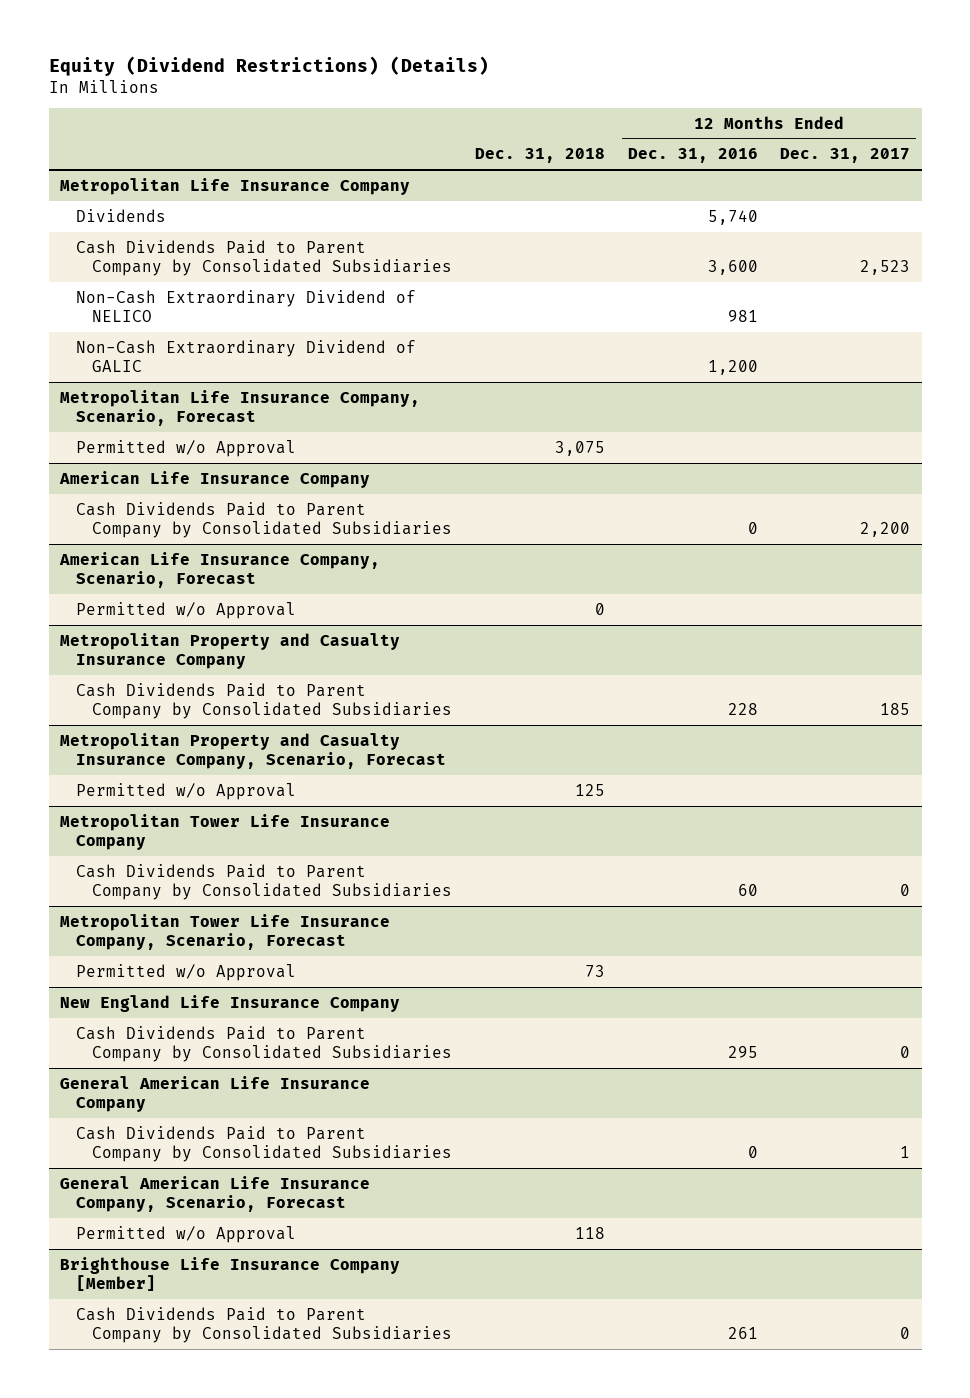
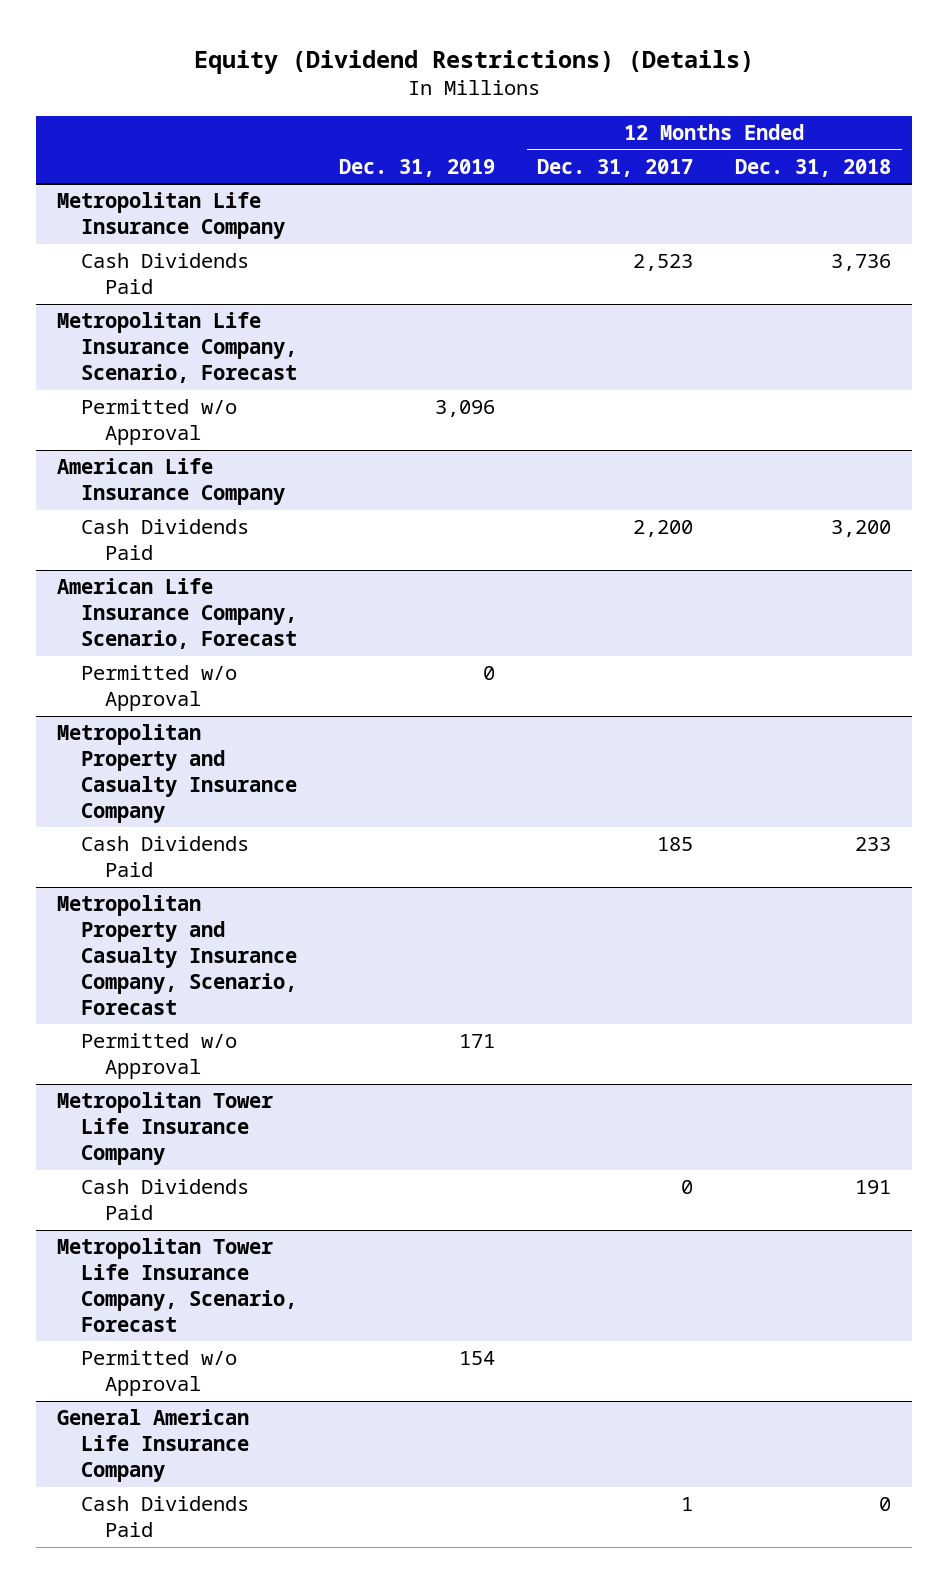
- | Dec. 31, 2018 | 12 Months Ended Dec. 31, 2016 | 12 Months Ended Dec. 31, 2017
+ | Dec. 31, 2019 | 12 Months Ended Dec. 31, 2017 | 12 Months Ended Dec. 31, 2018
@ Metropolitan Life Insurance Company
- Dividends | | 5,740 |
- Cash Dividends Paid to Parent Company by Consolidated Subsidiaries | | 3,600 | 2,523
- Non-Cash Extraordinary Dividend of NELICO | | 981 |
- Non-Cash Extraordinary Dividend of GALIC | | 1,200 |
+ Cash Dividends Paid | | 2,523 | 3,736
@ American Life Insurance Company
- Cash Dividends Paid to Parent Company by Consolidated Subsidiaries | | 0 | 2,200
+ Cash Dividends Paid | | 2,200 | 3,200
@ Metropolitan Property and Casualty Insurance Company
- Cash Dividends Paid to Parent Company by Consolidated Subsidiaries | | 228 | 185
+ Cash Dividends Paid | | 185 | 233
@ Metropolitan Tower Life Insurance Company
- Cash Dividends Paid to Parent Company by Consolidated Subsidiaries | | 60 | 0
+ Cash Dividends Paid | | 0 | 191
- New England Life Insurance Company
- Cash Dividends Paid to Parent Company by Consolidated Subsidiaries | | 295 | 0
@ General American Life Insurance Company
- Cash Dividends Paid to Parent Company by Consolidated Subsidiaries | | 0 | 1
- General American Life Insurance Company, Scenario, Forecast
- Permitted w/o Approval | 118 | |
- Brighthouse Life Insurance Company [Member]
- Cash Dividends Paid to Parent Company by Consolidated Subsidiaries | | 261 | 0
@ General American Life Insurance Company
+ Cash Dividends Paid | | 1 | 0

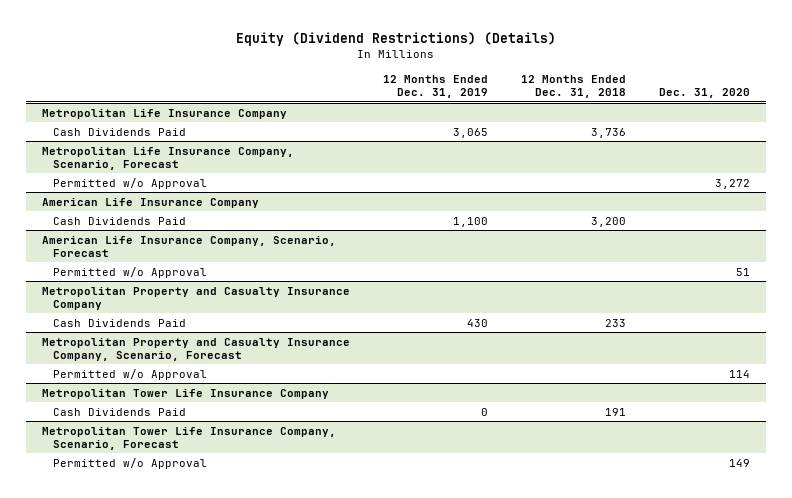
- | Dec. 31, 2019 | 12 Months Ended Dec. 31, 2017 | 12 Months Ended Dec. 31, 2018
+ | 12 Months Ended Dec. 31, 2019 | 12 Months Ended Dec. 31, 2018 | Dec. 31, 2020
- General American Life Insurance Company
- Cash Dividends Paid | | 1 | 0

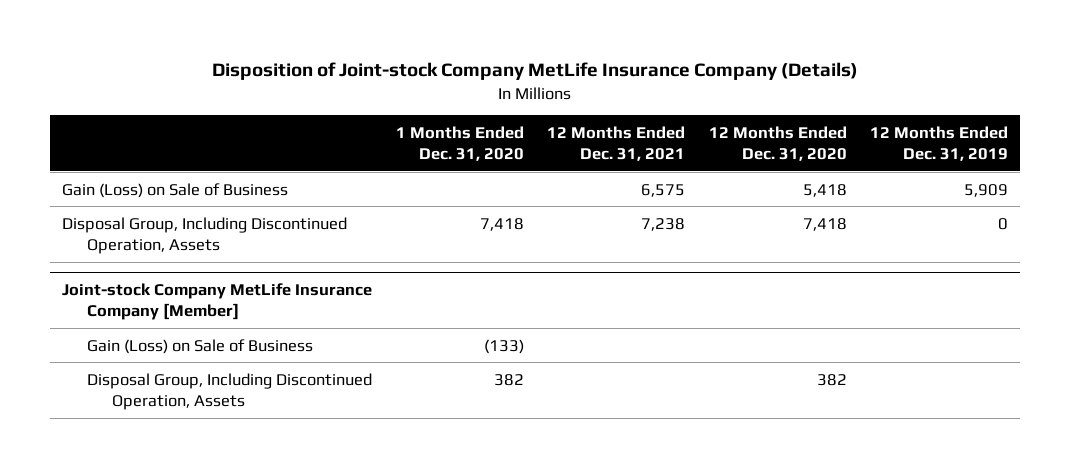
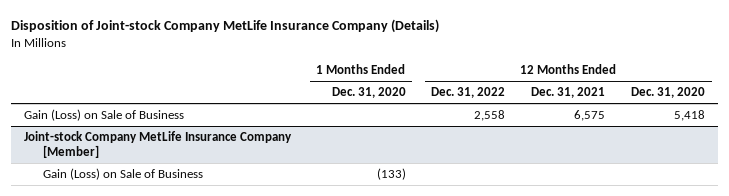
- | 1 Months Ended Dec. 31, 2020 | 12 Months Ended Dec. 31, 2021 | 12 Months Ended Dec. 31, 2020 | 12 Months Ended Dec. 31, 2019
+ | 1 Months Ended Dec. 31, 2020 | 12 Months Ended Dec. 31, 2022 | 12 Months Ended Dec. 31, 2021 | 12 Months Ended Dec. 31, 2020
- Disposal Group, Including Discontinued Operation, Assets | 7,418 | 7,238 | 7,418 | 0
@ Joint-stock Company MetLife Insurance Company [Member]
- Disposal Group, Including Discontinued Operation, Assets | 382 | | 382 |

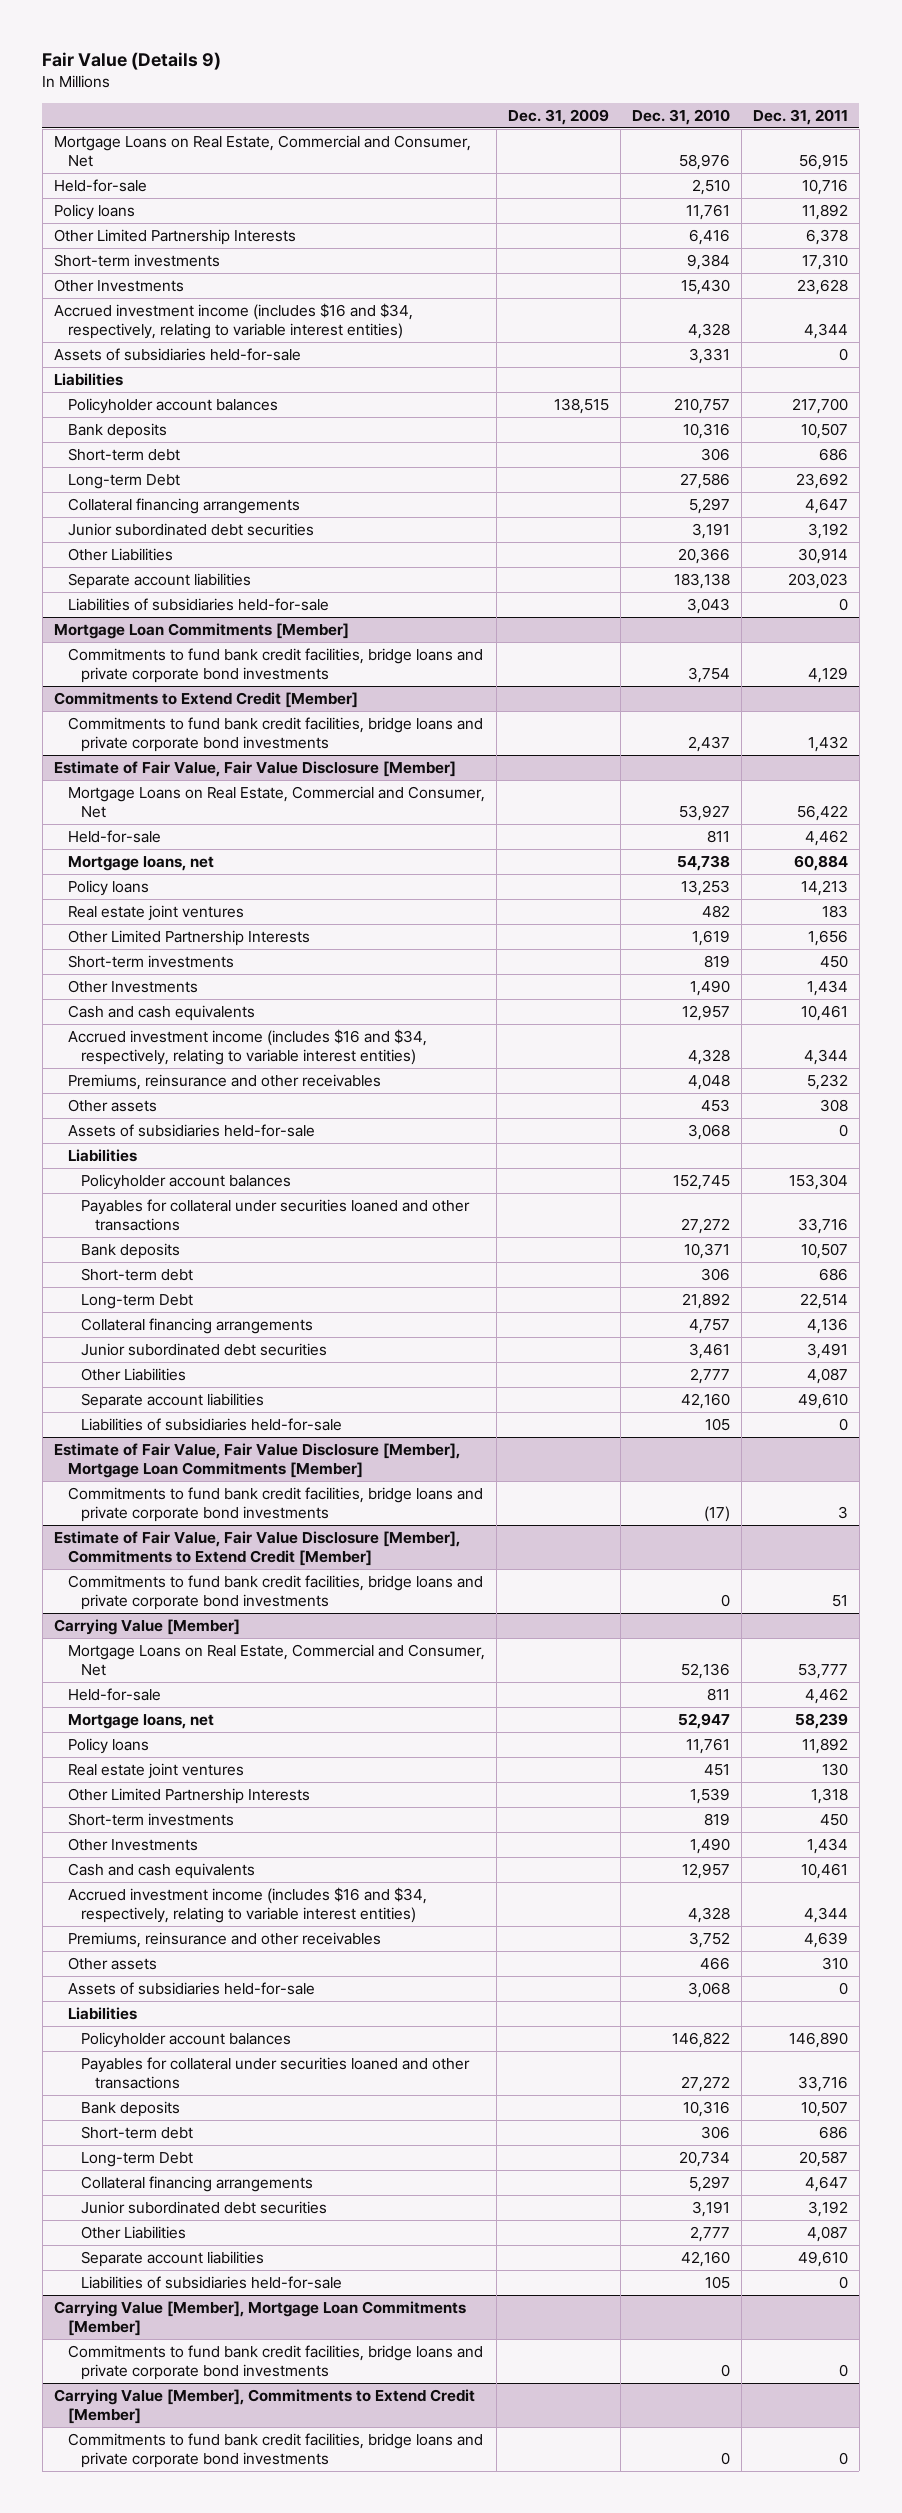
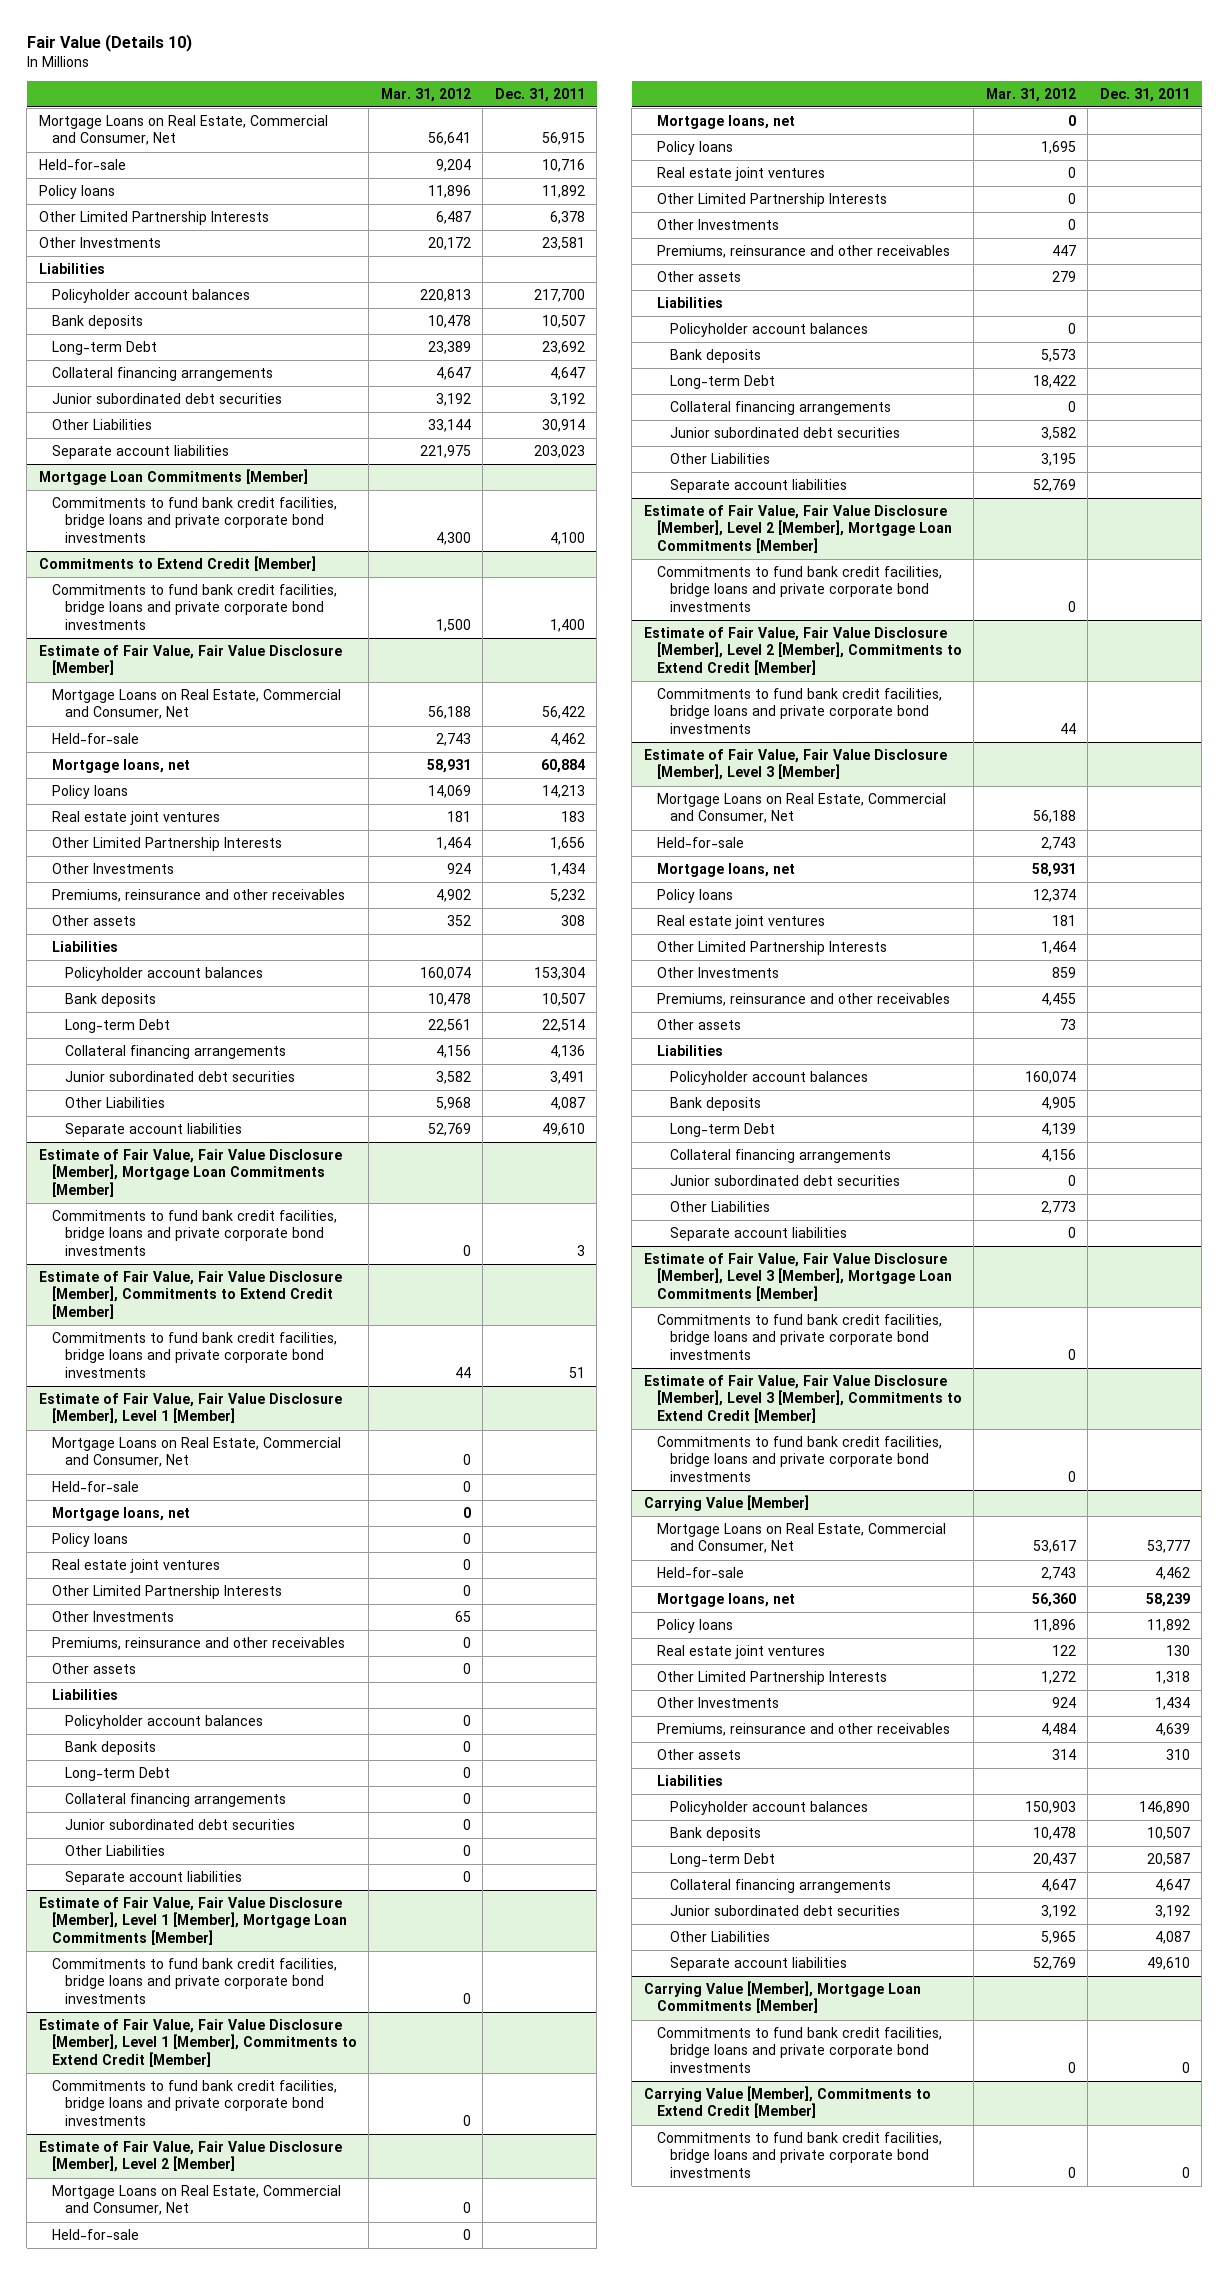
- Fair Value (Details 9)
+ Fair Value (Details 10)
- | Dec. 31, 2009 | Dec. 31, 2010 | Dec. 31, 2011
+ | Mar. 31, 2012 | Dec. 31, 2011
- Short-term investments | | 9,384 | 17,310
- Other Investments | | 15,430 | 23,628
- Accrued investment income (includes $16 and $34, respectively, relating to variable interest entities) | | 4,328 | 4,344
- Assets of subsidiaries held-for-sale | | 3,331 | 0
+ Other Investments | 20,172 | 23,581
- Short-term debt | | 306 | 686
- Liabilities of subsidiaries held-for-sale | | 3,043 | 0
@ Mortgage Loan Commitments [Member]
- Commitments to fund bank credit facilities, bridge loans and private corporate bond investments | | 3,754 | 4,129
+ Commitments to fund bank credit facilities, bridge loans and private corporate bond investments | 4,300 | 4,100
@ Commitments to Extend Credit [Member]
- Commitments to fund bank credit facilities, bridge loans and private corporate bond investments | | 2,437 | 1,432
+ Commitments to fund bank credit facilities, bridge loans and private corporate bond investments | 1,500 | 1,400
@ Estimate of Fair Value, Fair Value Disclosure [Member]
- Short-term investments | | 819 | 450
- Cash and cash equivalents | | 12,957 | 10,461
- Accrued investment income (includes $16 and $34, respectively, relating to variable interest entities) | | 4,328 | 4,344
- Assets of subsidiaries held-for-sale | | 3,068 | 0
- Payables for collateral under securities loaned and other transactions | | 27,272 | 33,716
- Short-term debt | | 306 | 686
- Liabilities of subsidiaries held-for-sale | | 105 | 0
+ Estimate of Fair Value, Fair Value Disclosure [Member], Level 1 [Member]
+ Mortgage Loans on Real Estate, Commercial and Consumer, Net | 0 |
+ Held-for-sale | 0 |
+ Mortgage loans, net | 0 |
+ Policy loans | 0 |
+ Real estate joint ventures | 0 |
+ Other Limited Partnership Interests | 0 |
+ Other Investments | 65 |
+ Premiums, reinsurance and other receivables | 0 |
+ Other assets | 0 |
+ Liabilities
+ Policyholder account balances | 0 |
+ Bank deposits | 0 |
+ Long-term Debt | 0 |
+ Collateral financing arrangements | 0 |
+ Junior subordinated debt securities | 0 |
+ Other Liabilities | 0 |
+ Separate account liabilities | 0 |
+ Estimate of Fair Value, Fair Value Disclosure [Member], Level 1 [Member], Mortgage Loan Commitments [Member]
+ Commitments to fund bank credit facilities, bridge loans and private corporate bond investments | 0 |
+ Estimate of Fair Value, Fair Value Disclosure [Member], Level 1 [Member], Commitments to Extend Credit [Member]
+ Commitments to fund bank credit facilities, bridge loans and private corporate bond investments | 0 |
+ Estimate of Fair Value, Fair Value Disclosure [Member], Level 2 [Member]
+ Mortgage Loans on Real Estate, Commercial and Consumer, Net | 0 |
+ Held-for-sale | 0 |
+ Mortgage loans, net | 0 |
+ Policy loans | 1,695 |
+ Real estate joint ventures | 0 |
+ Other Limited Partnership Interests | 0 |
+ Other Investments | 0 |
+ Premiums, reinsurance and other receivables | 447 |
+ Other assets | 279 |
+ Liabilities
+ Policyholder account balances | 0 |
+ Bank deposits | 5,573 |
+ Long-term Debt | 18,422 |
+ Collateral financing arrangements | 0 |
+ Junior subordinated debt securities | 3,582 |
+ Other Liabilities | 3,195 |
+ Separate account liabilities | 52,769 |
+ Estimate of Fair Value, Fair Value Disclosure [Member], Level 2 [Member], Mortgage Loan Commitments [Member]
+ Commitments to fund bank credit facilities, bridge loans and private corporate bond investments | 0 |
+ Estimate of Fair Value, Fair Value Disclosure [Member], Level 2 [Member], Commitments to Extend Credit [Member]
+ Commitments to fund bank credit facilities, bridge loans and private corporate bond investments | 44 |
+ Estimate of Fair Value, Fair Value Disclosure [Member], Level 3 [Member]
+ Mortgage Loans on Real Estate, Commercial and Consumer, Net | 56,188 |
+ Held-for-sale | 2,743 |
+ Mortgage loans, net | 58,931 |
+ Policy loans | 12,374 |
+ Real estate joint ventures | 181 |
+ Other Limited Partnership Interests | 1,464 |
+ Other Investments | 859 |
+ Premiums, reinsurance and other receivables | 4,455 |
+ Other assets | 73 |
+ Liabilities
+ Policyholder account balances | 160,074 |
+ Bank deposits | 4,905 |
+ Long-term Debt | 4,139 |
+ Collateral financing arrangements | 4,156 |
+ Junior subordinated debt securities | 0 |
+ Other Liabilities | 2,773 |
+ Separate account liabilities | 0 |
+ Estimate of Fair Value, Fair Value Disclosure [Member], Level 3 [Member], Mortgage Loan Commitments [Member]
+ Commitments to fund bank credit facilities, bridge loans and private corporate bond investments | 0 |
+ Estimate of Fair Value, Fair Value Disclosure [Member], Level 3 [Member], Commitments to Extend Credit [Member]
+ Commitments to fund bank credit facilities, bridge loans and private corporate bond investments | 0 |
@ Carrying Value [Member]
- Short-term investments | | 819 | 450
- Cash and cash equivalents | | 12,957 | 10,461
- Accrued investment income (includes $16 and $34, respectively, relating to variable interest entities) | | 4,328 | 4,344
- Assets of subsidiaries held-for-sale | | 3,068 | 0
- Payables for collateral under securities loaned and other transactions | | 27,272 | 33,716
- Short-term debt | | 306 | 686
- Liabilities of subsidiaries held-for-sale | | 105 | 0

